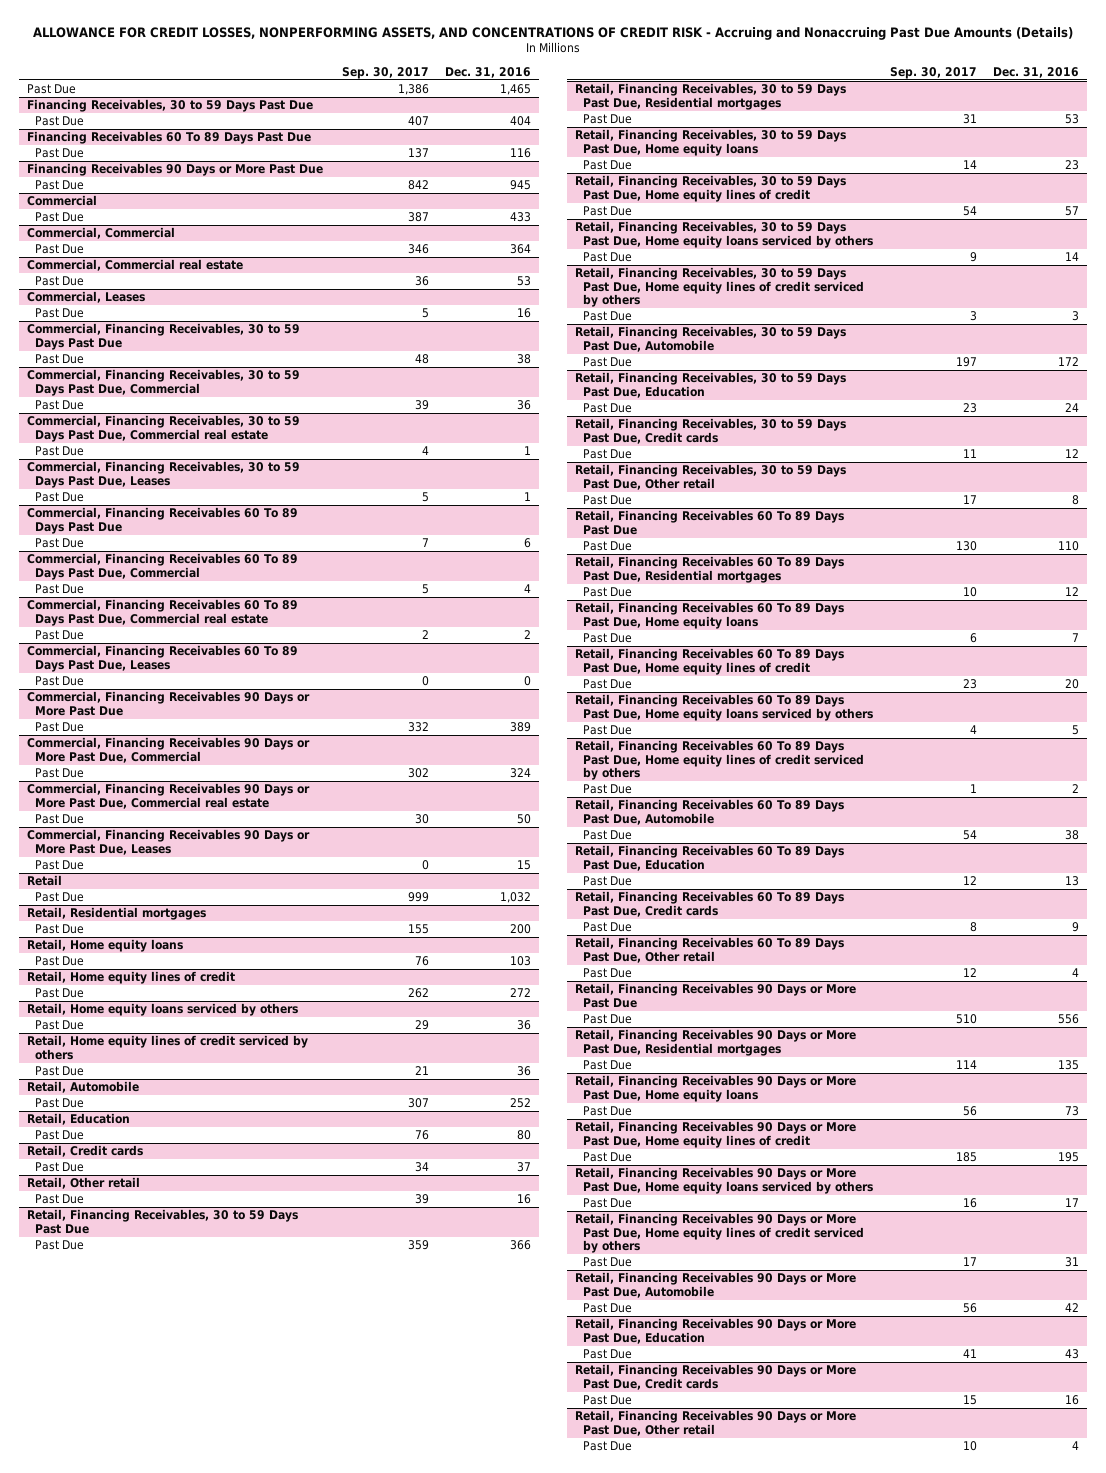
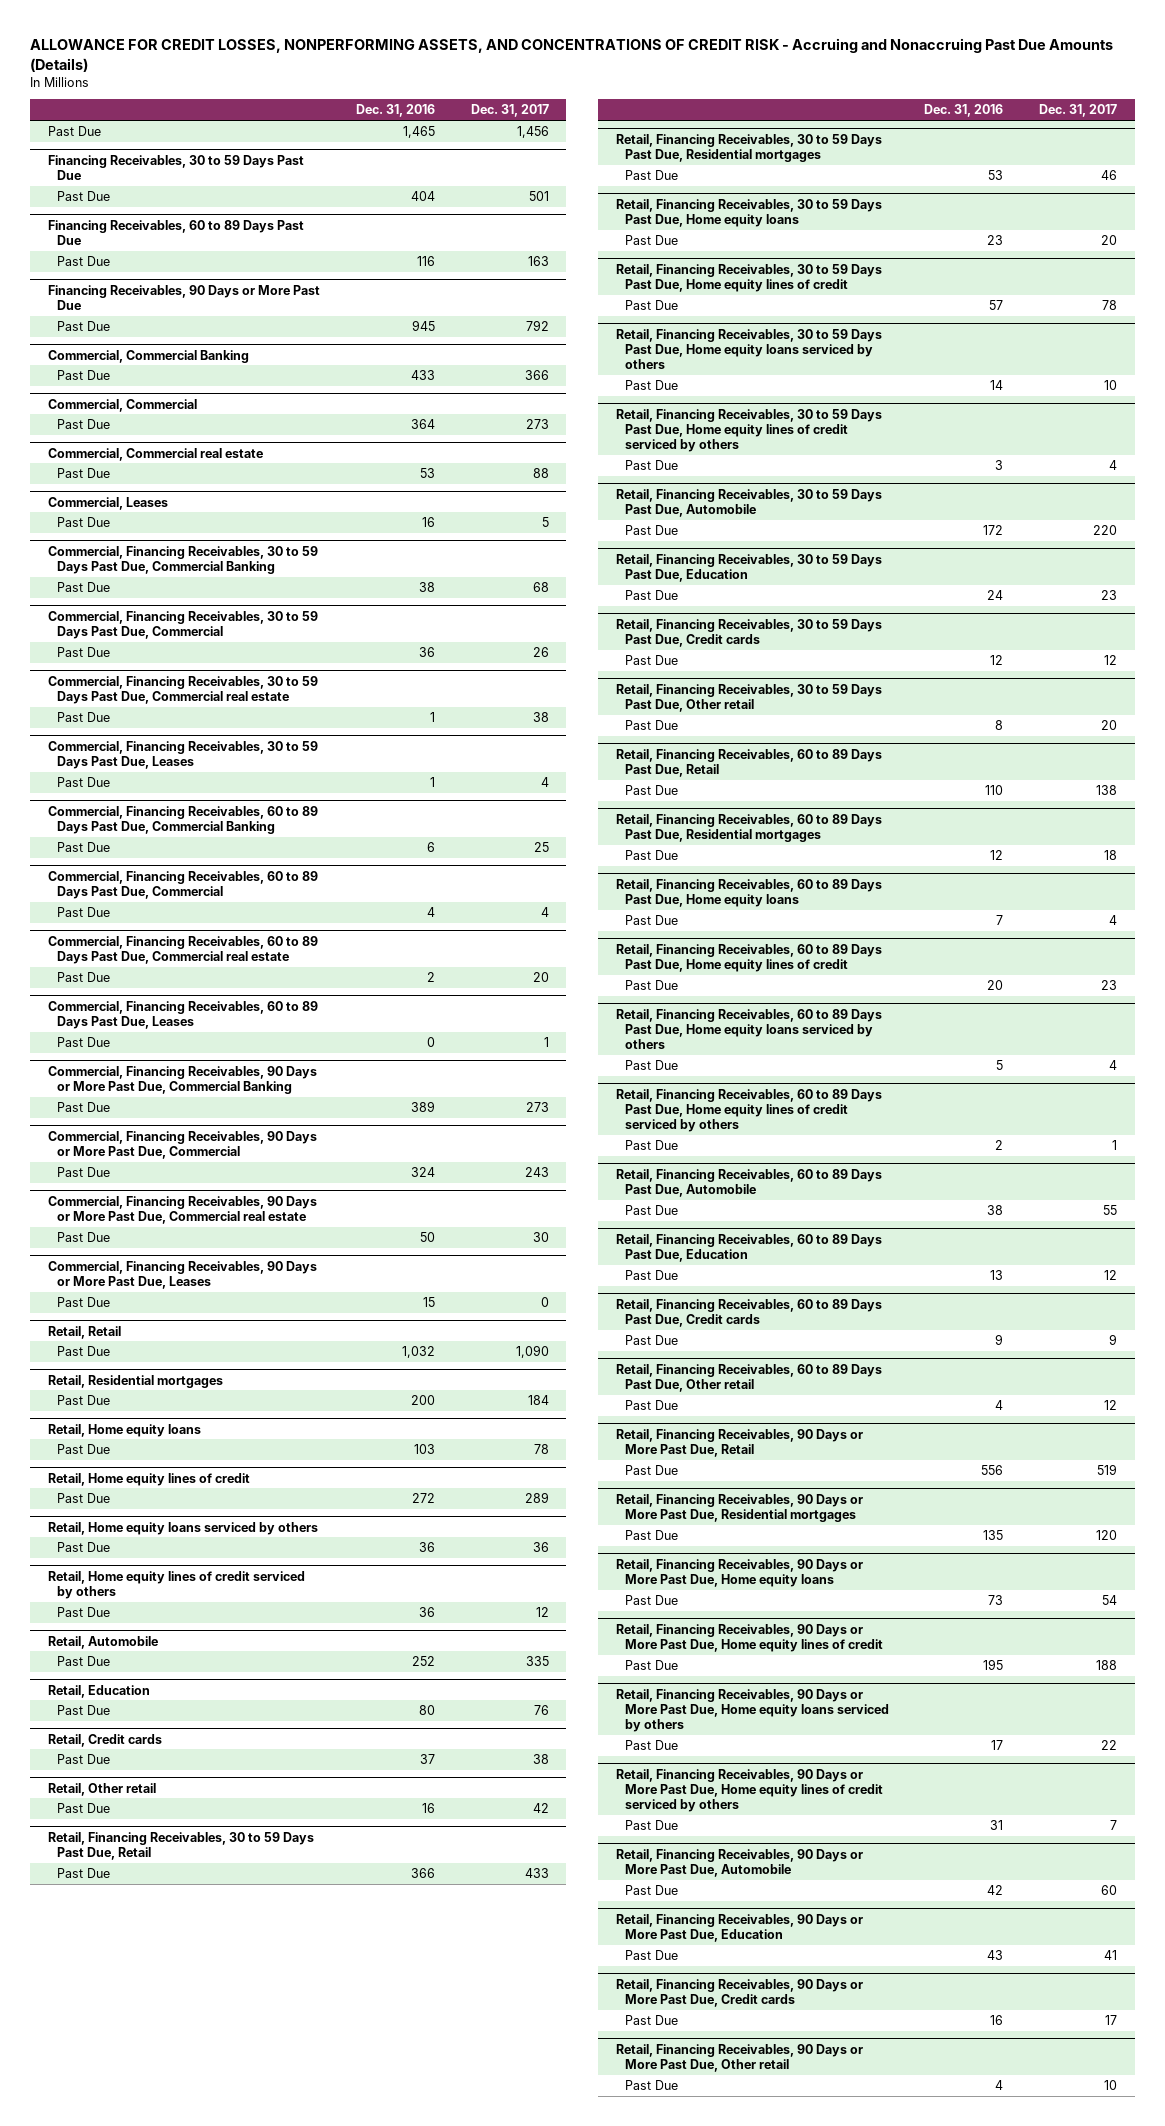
- | Sep. 30, 2017 | Dec. 31, 2016
+ | Dec. 31, 2016 | Dec. 31, 2017
- Financing Receivables 60 To 89 Days Past Due
+ Financing Receivables, 60 to 89 Days Past Due
- Financing Receivables 90 Days or More Past Due
+ Financing Receivables, 90 Days or More Past Due
- Commercial
+ Commercial, Commercial Banking
- Commercial, Financing Receivables, 30 to 59 Days Past Due
+ Commercial, Financing Receivables, 30 to 59 Days Past Due, Commercial Banking
- Commercial, Financing Receivables 60 To 89 Days Past Due
+ Commercial, Financing Receivables, 60 to 89 Days Past Due, Commercial Banking
- Commercial, Financing Receivables 60 To 89 Days Past Due, Commercial
+ Commercial, Financing Receivables, 60 to 89 Days Past Due, Commercial
- Commercial, Financing Receivables 60 To 89 Days Past Due, Commercial real estate
+ Commercial, Financing Receivables, 60 to 89 Days Past Due, Commercial real estate
- Commercial, Financing Receivables 60 To 89 Days Past Due, Leases
+ Commercial, Financing Receivables, 60 to 89 Days Past Due, Leases
- Commercial, Financing Receivables 90 Days or More Past Due
+ Commercial, Financing Receivables, 90 Days or More Past Due, Commercial Banking
- Commercial, Financing Receivables 90 Days or More Past Due, Commercial
+ Commercial, Financing Receivables, 90 Days or More Past Due, Commercial
- Commercial, Financing Receivables 90 Days or More Past Due, Commercial real estate
+ Commercial, Financing Receivables, 90 Days or More Past Due, Commercial real estate
- Commercial, Financing Receivables 90 Days or More Past Due, Leases
+ Commercial, Financing Receivables, 90 Days or More Past Due, Leases
- Retail
+ Retail, Retail
- Retail, Financing Receivables, 30 to 59 Days Past Due
+ Retail, Financing Receivables, 30 to 59 Days Past Due, Retail
- Retail, Financing Receivables 60 To 89 Days Past Due
+ Retail, Financing Receivables, 60 to 89 Days Past Due, Retail
- Retail, Financing Receivables 60 To 89 Days Past Due, Residential mortgages
+ Retail, Financing Receivables, 60 to 89 Days Past Due, Residential mortgages
- Retail, Financing Receivables 60 To 89 Days Past Due, Home equity loans
+ Retail, Financing Receivables, 60 to 89 Days Past Due, Home equity loans
- Retail, Financing Receivables 60 To 89 Days Past Due, Home equity lines of credit
+ Retail, Financing Receivables, 60 to 89 Days Past Due, Home equity lines of credit
- Retail, Financing Receivables 60 To 89 Days Past Due, Home equity loans serviced by others
+ Retail, Financing Receivables, 60 to 89 Days Past Due, Home equity loans serviced by others
- Retail, Financing Receivables 60 To 89 Days Past Due, Home equity lines of credit serviced by others
+ Retail, Financing Receivables, 60 to 89 Days Past Due, Home equity lines of credit serviced by others
- Retail, Financing Receivables 60 To 89 Days Past Due, Automobile
+ Retail, Financing Receivables, 60 to 89 Days Past Due, Automobile
- Retail, Financing Receivables 60 To 89 Days Past Due, Education
+ Retail, Financing Receivables, 60 to 89 Days Past Due, Education
- Retail, Financing Receivables 60 To 89 Days Past Due, Credit cards
+ Retail, Financing Receivables, 60 to 89 Days Past Due, Credit cards
- Retail, Financing Receivables 60 To 89 Days Past Due, Other retail
+ Retail, Financing Receivables, 60 to 89 Days Past Due, Other retail
- Retail, Financing Receivables 90 Days or More Past Due
+ Retail, Financing Receivables, 90 Days or More Past Due, Retail
- Retail, Financing Receivables 90 Days or More Past Due, Residential mortgages
+ Retail, Financing Receivables, 90 Days or More Past Due, Residential mortgages
- Retail, Financing Receivables 90 Days or More Past Due, Home equity loans
+ Retail, Financing Receivables, 90 Days or More Past Due, Home equity loans
- Retail, Financing Receivables 90 Days or More Past Due, Home equity lines of credit
+ Retail, Financing Receivables, 90 Days or More Past Due, Home equity lines of credit
- Retail, Financing Receivables 90 Days or More Past Due, Home equity loans serviced by others
+ Retail, Financing Receivables, 90 Days or More Past Due, Home equity loans serviced by others
- Retail, Financing Receivables 90 Days or More Past Due, Home equity lines of credit serviced by others
+ Retail, Financing Receivables, 90 Days or More Past Due, Home equity lines of credit serviced by others
- Retail, Financing Receivables 90 Days or More Past Due, Automobile
+ Retail, Financing Receivables, 90 Days or More Past Due, Automobile
- Retail, Financing Receivables 90 Days or More Past Due, Education
+ Retail, Financing Receivables, 90 Days or More Past Due, Education
- Retail, Financing Receivables 90 Days or More Past Due, Credit cards
+ Retail, Financing Receivables, 90 Days or More Past Due, Credit cards
- Retail, Financing Receivables 90 Days or More Past Due, Other retail
+ Retail, Financing Receivables, 90 Days or More Past Due, Other retail

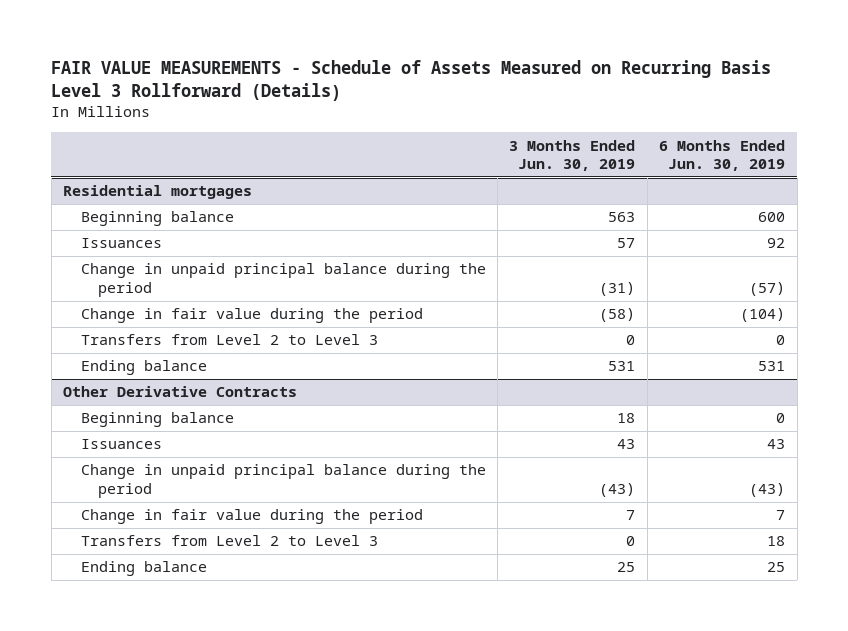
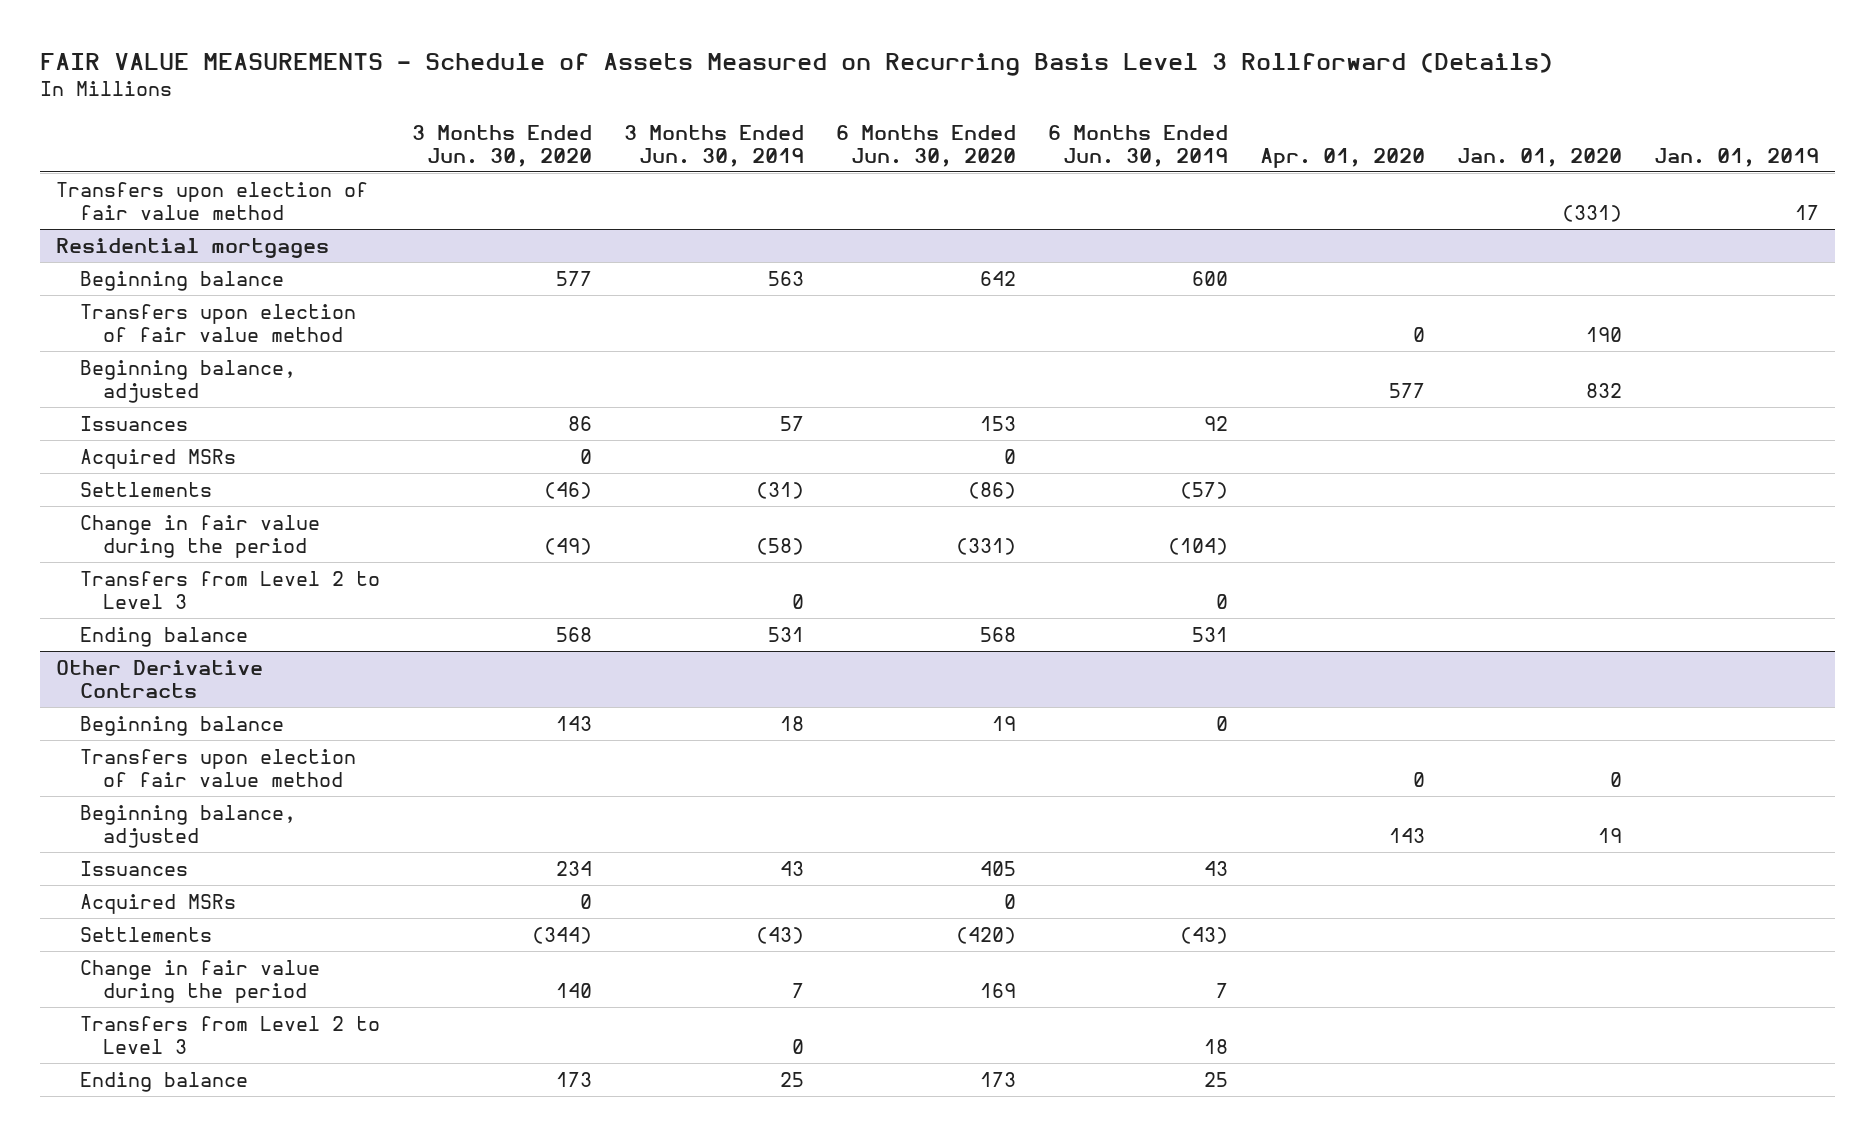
- | 3 Months Ended Jun. 30, 2019 | 6 Months Ended Jun. 30, 2019
+ | 3 Months Ended Jun. 30, 2020 | 3 Months Ended Jun. 30, 2019 | 6 Months Ended Jun. 30, 2020 | 6 Months Ended Jun. 30, 2019 | Apr. 01, 2020 | Jan. 01, 2020 | Jan. 01, 2019
+ Transfers upon election of fair value method | | | | | | (331) | 17
@ Residential mortgages
+ Transfers upon election of fair value method | | | | | 0 | 190 |
+ Beginning balance, adjusted | | | | | 577 | 832 |
- Change in unpaid principal balance during the period | (31) | (57)
+ Acquired MSRs | 0 | | 0 | | | |
+ Settlements | (46) | (31) | (86) | (57) | | |
@ Other Derivative Contracts
+ Transfers upon election of fair value method | | | | | 0 | 0 |
+ Beginning balance, adjusted | | | | | 143 | 19 |
- Change in unpaid principal balance during the period | (43) | (43)
+ Acquired MSRs | 0 | | 0 | | | |
+ Settlements | (344) | (43) | (420) | (43) | | |

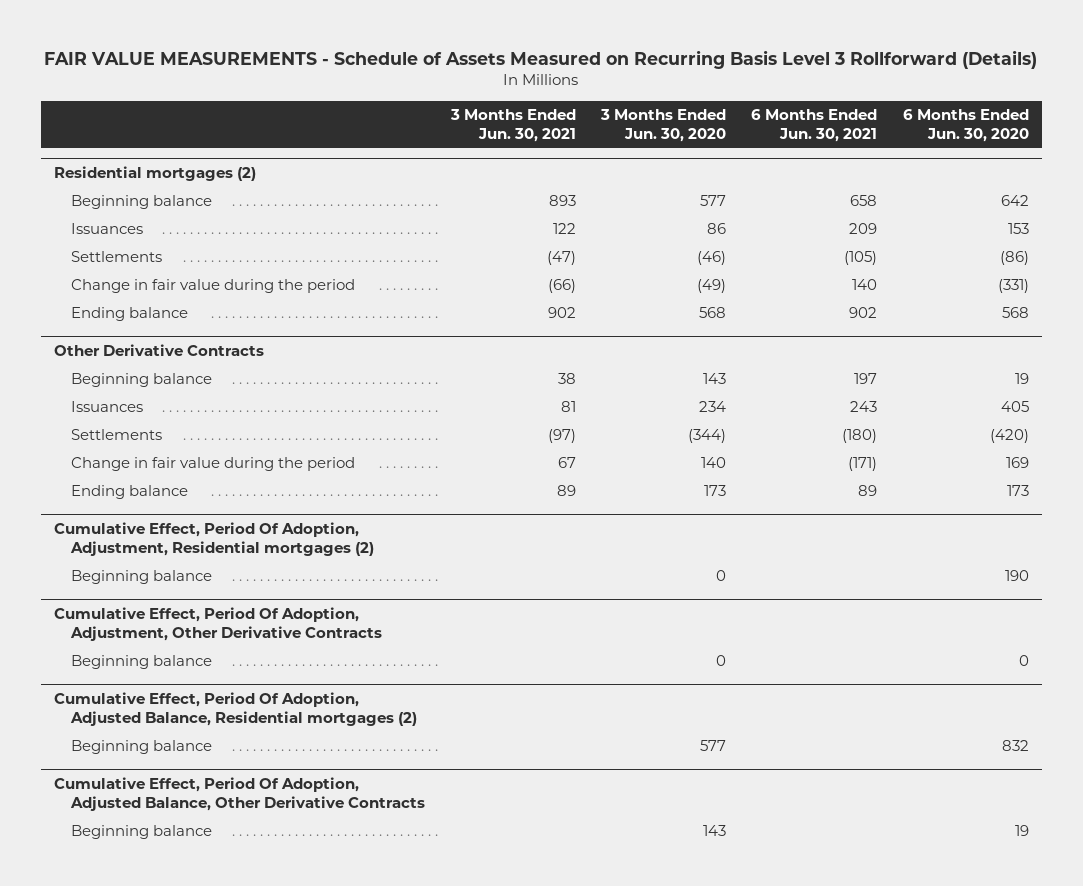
- | 3 Months Ended Jun. 30, 2020 | 3 Months Ended Jun. 30, 2019 | 6 Months Ended Jun. 30, 2020 | 6 Months Ended Jun. 30, 2019 | Apr. 01, 2020 | Jan. 01, 2020 | Jan. 01, 2019
+ | 3 Months Ended Jun. 30, 2021 | 3 Months Ended Jun. 30, 2020 | 6 Months Ended Jun. 30, 2021 | 6 Months Ended Jun. 30, 2020
- Transfers upon election of fair value method | | | | | | (331) | 17
- Residential mortgages
+ Residential mortgages (2)
- Transfers upon election of fair value method | | | | | 0 | 190 |
- Beginning balance, adjusted | | | | | 577 | 832 |
- Acquired MSRs | 0 | | 0 | | | |
- Transfers from Level 2 to Level 3 | | 0 | | 0 | | |
@ Other Derivative Contracts
- Transfers upon election of fair value method | | | | | 0 | 0 |
- Beginning balance, adjusted | | | | | 143 | 19 |
- Acquired MSRs | 0 | | 0 | | | |
- Transfers from Level 2 to Level 3 | | 0 | | 18 | | |
+ Cumulative Effect, Period Of Adoption, Adjustment, Residential mortgages (2)
+ Beginning balance | | 0 | | 190
+ Cumulative Effect, Period Of Adoption, Adjustment, Other Derivative Contracts
+ Beginning balance | | 0 | | 0
+ Cumulative Effect, Period Of Adoption, Adjusted Balance, Residential mortgages (2)
+ Beginning balance | | 577 | | 832
+ Cumulative Effect, Period Of Adoption, Adjusted Balance, Other Derivative Contracts
+ Beginning balance | | 143 | | 19

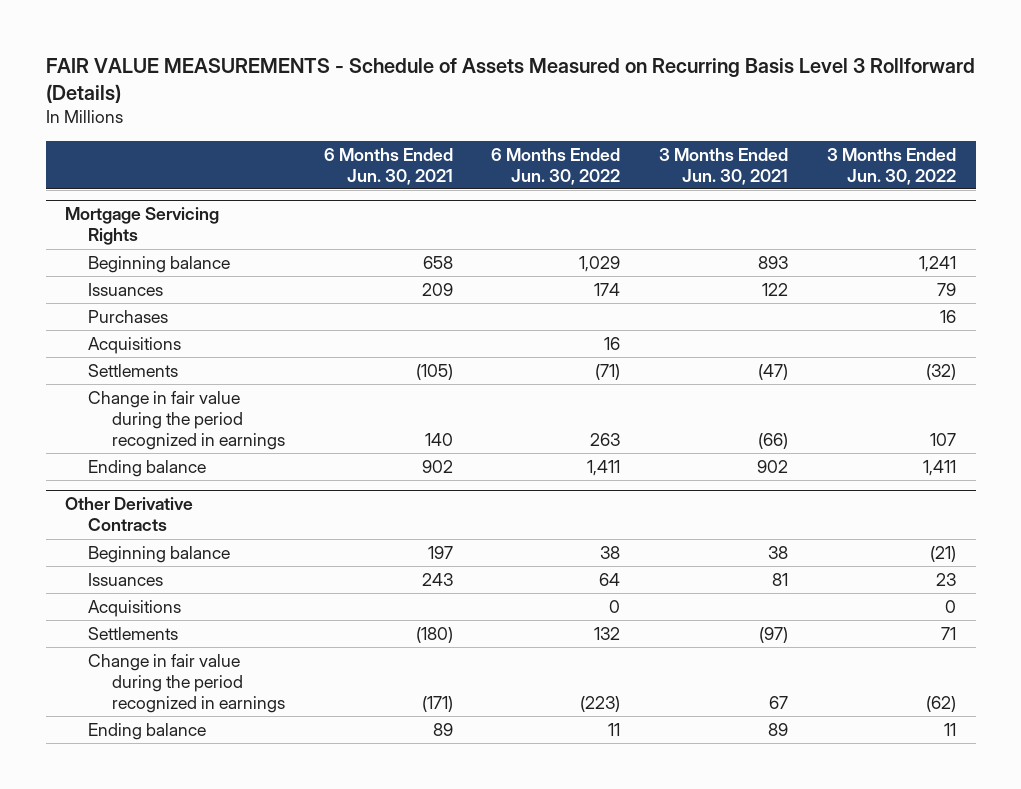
- | 3 Months Ended Jun. 30, 2021 | 3 Months Ended Jun. 30, 2020 | 6 Months Ended Jun. 30, 2021 | 6 Months Ended Jun. 30, 2020
+ | 6 Months Ended Jun. 30, 2021 | 6 Months Ended Jun. 30, 2022 | 3 Months Ended Jun. 30, 2021 | 3 Months Ended Jun. 30, 2022
- Residential mortgages (2)
+ Mortgage Servicing Rights
+ Purchases | | | | 16
+ Acquisitions | | 16 | |
- Change in fair value during the period | (66) | (49) | 140 | (331)
+ Change in fair value during the period recognized in earnings | 140 | 263 | (66) | 107
@ Other Derivative Contracts
+ Acquisitions | | 0 | | 0
- Change in fair value during the period | 67 | 140 | (171) | 169
+ Change in fair value during the period recognized in earnings | (171) | (223) | 67 | (62)
- Cumulative Effect, Period Of Adoption, Adjustment, Residential mortgages (2)
- Beginning balance | | 0 | | 190
- Cumulative Effect, Period Of Adoption, Adjustment, Other Derivative Contracts
- Beginning balance | | 0 | | 0
- Cumulative Effect, Period Of Adoption, Adjusted Balance, Residential mortgages (2)
- Beginning balance | | 577 | | 832
- Cumulative Effect, Period Of Adoption, Adjusted Balance, Other Derivative Contracts
- Beginning balance | | 143 | | 19

